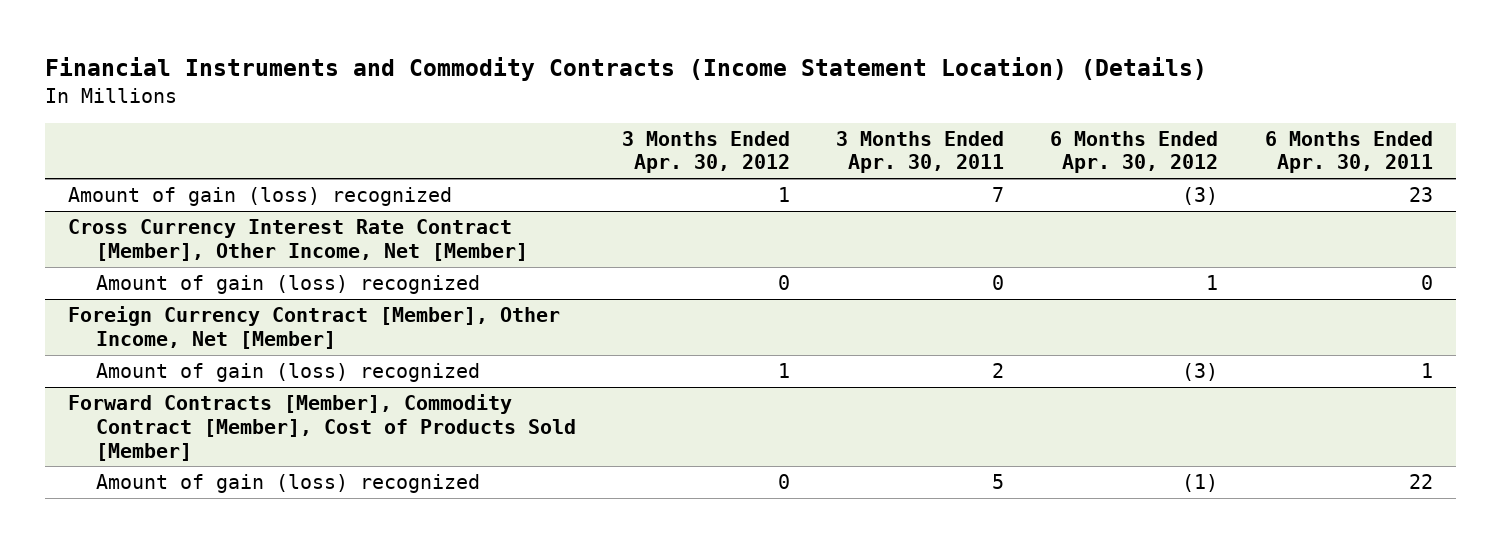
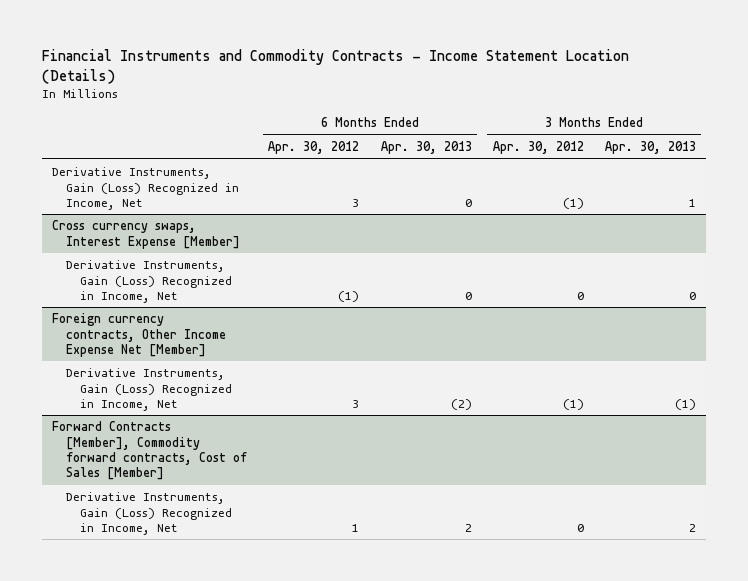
- Financial Instruments and Commodity Contracts (Income Statement Location) (Details)
+ Financial Instruments and Commodity Contracts - Income Statement Location (Details)
- | 3 Months Ended Apr. 30, 2012 | 3 Months Ended Apr. 30, 2011 | 6 Months Ended Apr. 30, 2012 | 6 Months Ended Apr. 30, 2011
+ | 6 Months Ended Apr. 30, 2012 | 6 Months Ended Apr. 30, 2013 | 3 Months Ended Apr. 30, 2012 | 3 Months Ended Apr. 30, 2013
- Amount of gain (loss) recognized | 1 | 7 | (3) | 23
- Cross Currency Interest Rate Contract [Member], Other Income, Net [Member]
- Amount of gain (loss) recognized | 0 | 0 | 1 | 0
- Foreign Currency Contract [Member], Other Income, Net [Member]
- Amount of gain (loss) recognized | 1 | 2 | (3) | 1
- Forward Contracts [Member], Commodity Contract [Member], Cost of Products Sold [Member]
- Amount of gain (loss) recognized | 0 | 5 | (1) | 22
+ Derivative Instruments, Gain (Loss) Recognized in Income, Net | 3 | 0 | (1) | 1
+ Cross currency swaps, Interest Expense [Member]
+ Derivative Instruments, Gain (Loss) Recognized in Income, Net | (1) | 0 | 0 | 0
+ Foreign currency contracts, Other Income Expense Net [Member]
+ Derivative Instruments, Gain (Loss) Recognized in Income, Net | 3 | (2) | (1) | (1)
+ Forward Contracts [Member], Commodity forward contracts, Cost of Sales [Member]
+ Derivative Instruments, Gain (Loss) Recognized in Income, Net | 1 | 2 | 0 | 2

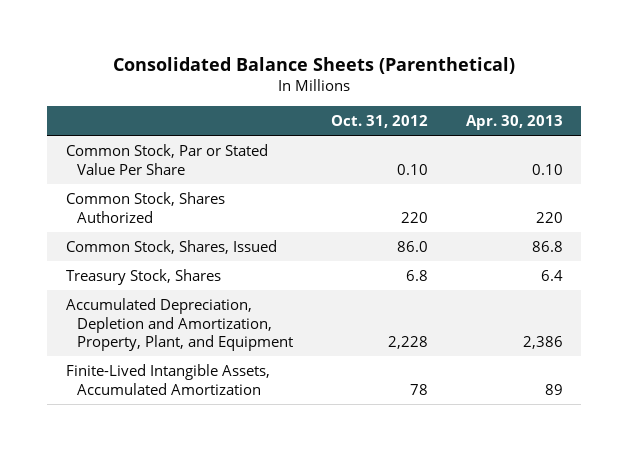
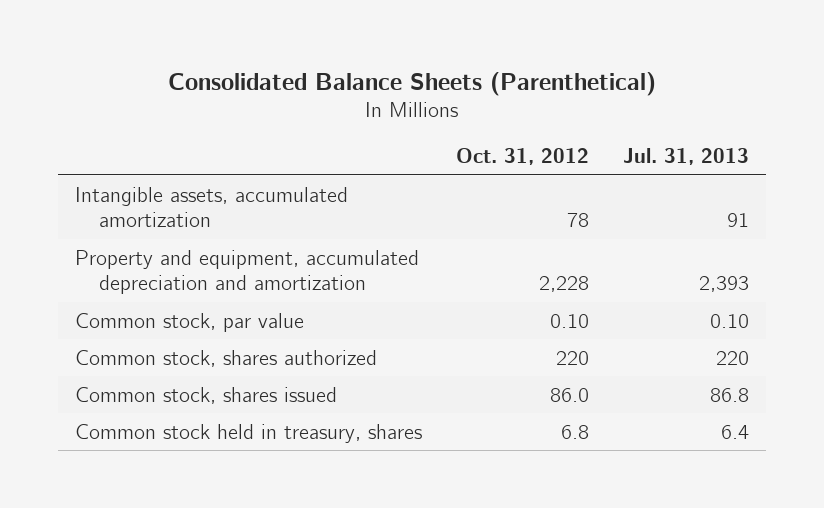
- | Oct. 31, 2012 | Apr. 30, 2013
+ | Oct. 31, 2012 | Jul. 31, 2013
- Common Stock, Par or Stated Value Per Share | 0.10 | 0.10
- Common Stock, Shares Authorized | 220 | 220
- Common Stock, Shares, Issued | 86.0 | 86.8
- Treasury Stock, Shares | 6.8 | 6.4
- Accumulated Depreciation, Depletion and Amortization, Property, Plant, and Equipment | 2,228 | 2,386
- Finite-Lived Intangible Assets, Accumulated Amortization | 78 | 89
+ Intangible assets, accumulated amortization | 78 | 91
+ Property and equipment, accumulated depreciation and amortization | 2,228 | 2,393
+ Common stock, par value | 0.10 | 0.10
+ Common stock, shares authorized | 220 | 220
+ Common stock, shares issued | 86.0 | 86.8
+ Common stock held in treasury, shares | 6.8 | 6.4

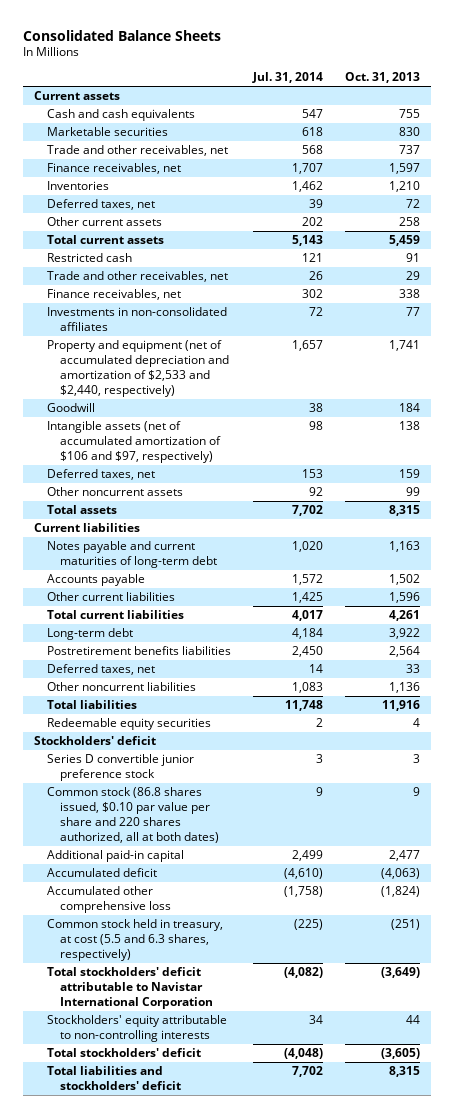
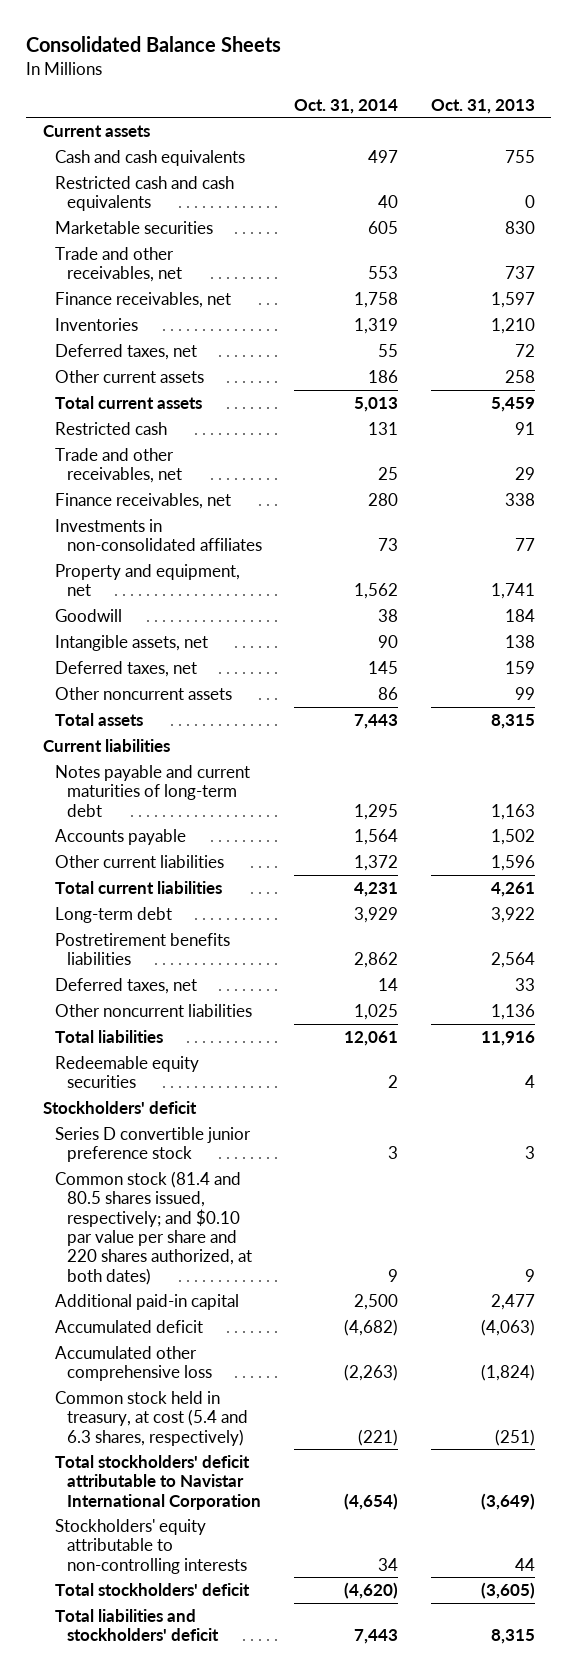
- | Jul. 31, 2014 | Oct. 31, 2013
+ | Oct. 31, 2014 | Oct. 31, 2013
+ Restricted cash and cash equivalents | 40 | 0
- Property and equipment (net of accumulated depreciation and amortization of $2,533 and $2,440, respectively) | 1,657 | 1,741
+ Property and equipment, net | 1,562 | 1,741
- Intangible assets (net of accumulated amortization of $106 and $97, respectively) | 98 | 138
+ Intangible assets, net | 90 | 138
- Common stock (86.8 shares issued, $0.10 par value per share and 220 shares authorized, all at both dates) | 9 | 9
+ Common stock (81.4 and 80.5 shares issued, respectively; and $0.10 par value per share and 220 shares authorized, at both dates) | 9 | 9
- Common stock held in treasury, at cost (5.5 and 6.3 shares, respectively) | (225) | (251)
+ Common stock held in treasury, at cost (5.4 and 6.3 shares, respectively) | (221) | (251)

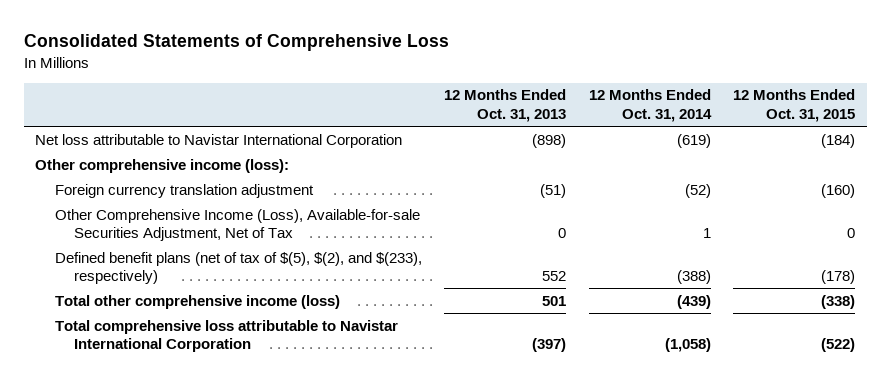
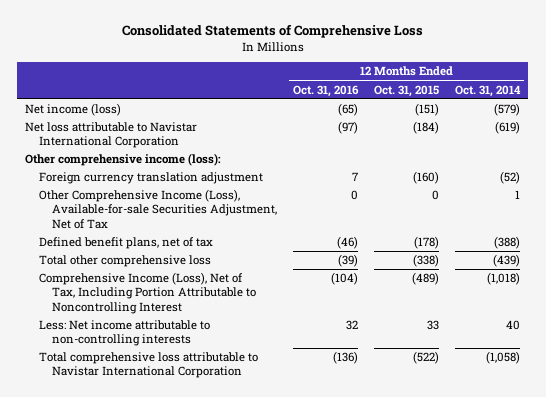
- | 12 Months Ended Oct. 31, 2013 | 12 Months Ended Oct. 31, 2014 | 12 Months Ended Oct. 31, 2015
+ | 12 Months Ended Oct. 31, 2016 | 12 Months Ended Oct. 31, 2015 | 12 Months Ended Oct. 31, 2014
+ Net income (loss) | (65) | (151) | (579)
- Defined benefit plans (net of tax of $(5), $(2), and $(233), respectively) | 552 | (388) | (178)
- Total other comprehensive income (loss) | 501 | (439) | (338)
+ Defined benefit plans, net of tax | (46) | (178) | (388)
+ Total other comprehensive loss | (39) | (338) | (439)
+ Comprehensive Income (Loss), Net of Tax, Including Portion Attributable to Noncontrolling Interest | (104) | (489) | (1,018)
+ Less: Net income attributable to non-controlling interests | 32 | 33 | 40

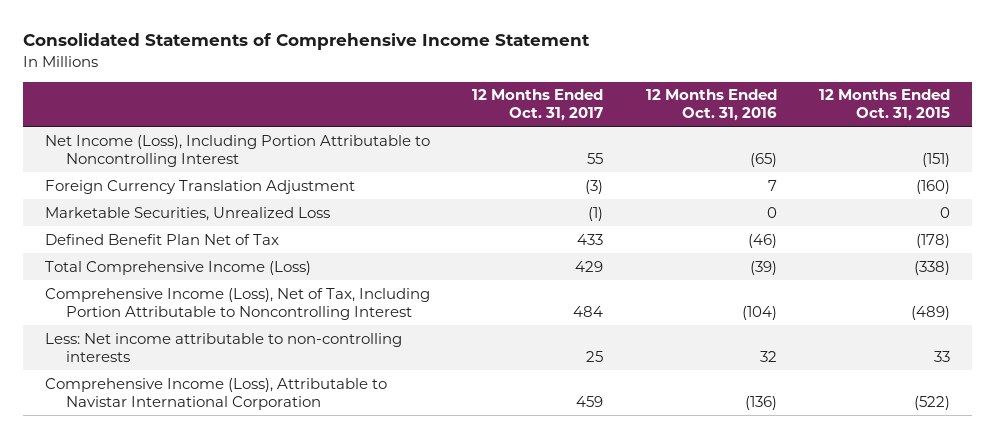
- Consolidated Statements of Comprehensive Loss
+ Consolidated Statements of Comprehensive Income Statement
- | 12 Months Ended Oct. 31, 2016 | 12 Months Ended Oct. 31, 2015 | 12 Months Ended Oct. 31, 2014
+ | 12 Months Ended Oct. 31, 2017 | 12 Months Ended Oct. 31, 2016 | 12 Months Ended Oct. 31, 2015
- Net income (loss) | (65) | (151) | (579)
- Net loss attributable to Navistar International Corporation | (97) | (184) | (619)
- Other comprehensive income (loss):
- Foreign currency translation adjustment | 7 | (160) | (52)
- Other Comprehensive Income (Loss), Available-for-sale Securities Adjustment, Net of Tax | 0 | 0 | 1
- Defined benefit plans, net of tax | (46) | (178) | (388)
- Total other comprehensive loss | (39) | (338) | (439)
+ Net Income (Loss), Including Portion Attributable to Noncontrolling Interest | 55 | (65) | (151)
+ Foreign Currency Translation Adjustment | (3) | 7 | (160)
+ Marketable Securities, Unrealized Loss | (1) | 0 | 0
+ Defined Benefit Plan Net of Tax | 433 | (46) | (178)
+ Total Comprehensive Income (Loss) | 429 | (39) | (338)
- Total comprehensive loss attributable to Navistar International Corporation | (136) | (522) | (1,058)
+ Comprehensive Income (Loss), Attributable to Navistar International Corporation | 459 | (136) | (522)

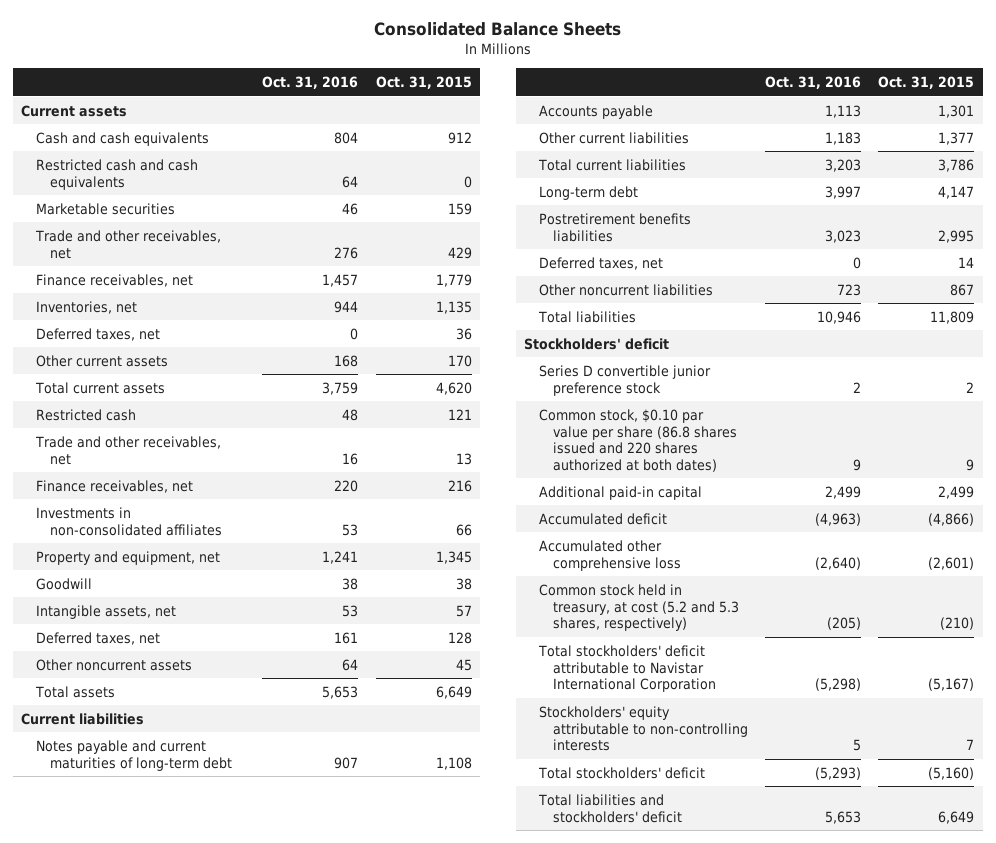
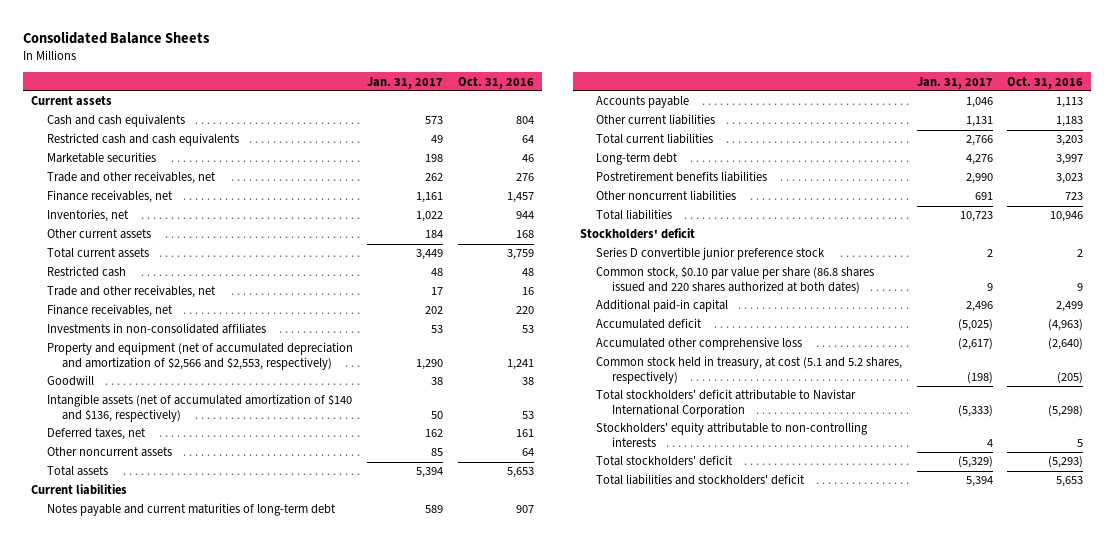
- | Oct. 31, 2016 | Oct. 31, 2015
+ | Jan. 31, 2017 | Oct. 31, 2016
- Deferred taxes, net | 0 | 36
- Property and equipment, net | 1,241 | 1,345
+ Property and equipment (net of accumulated depreciation and amortization of $2,566 and $2,553, respectively) | 1,290 | 1,241
- Intangible assets, net | 53 | 57
+ Intangible assets (net of accumulated amortization of $140 and $136, respectively) | 50 | 53
- Deferred taxes, net | 0 | 14
- Common stock held in treasury, at cost (5.2 and 5.3 shares, respectively) | (205) | (210)
+ Common stock held in treasury, at cost (5.1 and 5.2 shares, respectively) | (198) | (205)

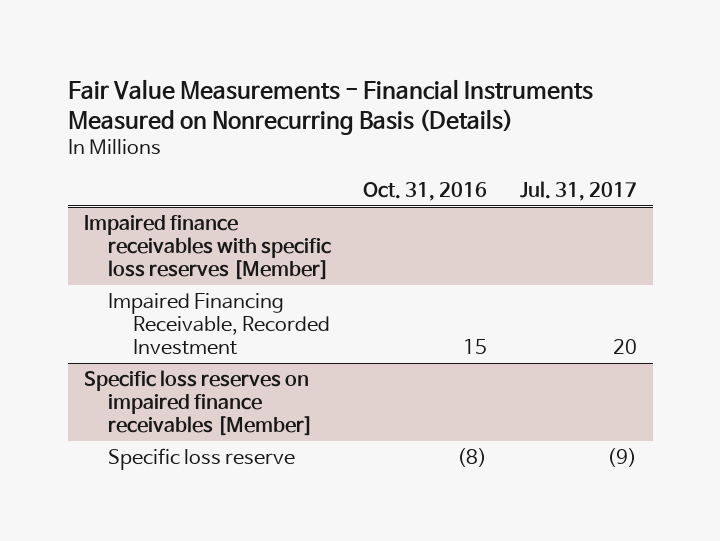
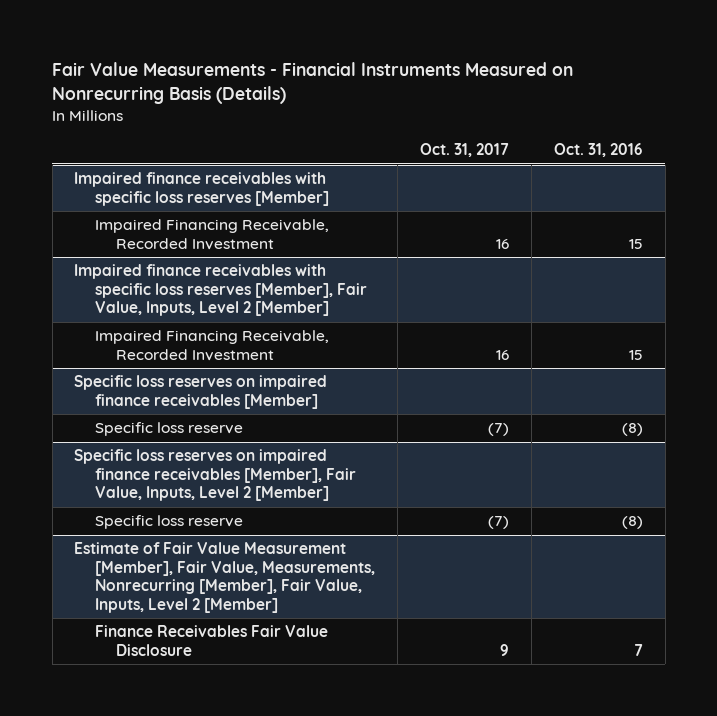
- | Oct. 31, 2016 | Jul. 31, 2017
+ | Oct. 31, 2017 | Oct. 31, 2016
+ Impaired finance receivables with specific loss reserves [Member], Fair Value, Inputs, Level 2 [Member]
+ Impaired Financing Receivable, Recorded Investment | 16 | 15
+ Specific loss reserves on impaired finance receivables [Member], Fair Value, Inputs, Level 2 [Member]
+ Specific loss reserve | (7) | (8)
+ Estimate of Fair Value Measurement [Member], Fair Value, Measurements, Nonrecurring [Member], Fair Value, Inputs, Level 2 [Member]
+ Finance Receivables Fair Value Disclosure | 9 | 7

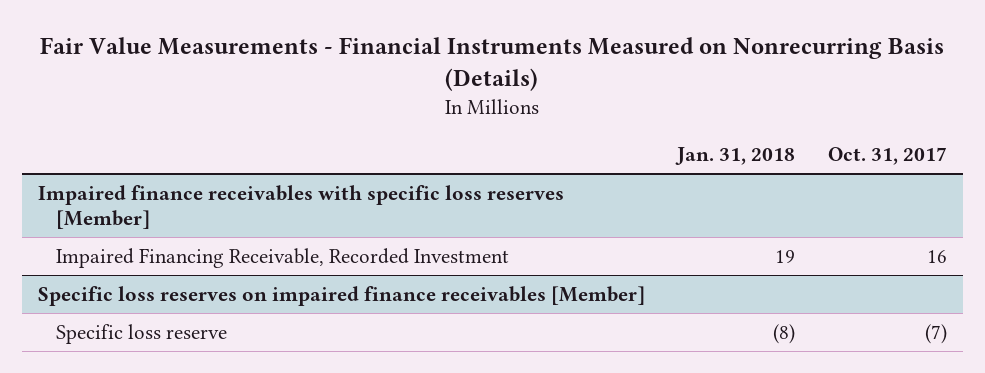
- | Oct. 31, 2017 | Oct. 31, 2016
+ | Jan. 31, 2018 | Oct. 31, 2017
- Impaired finance receivables with specific loss reserves [Member], Fair Value, Inputs, Level 2 [Member]
- Impaired Financing Receivable, Recorded Investment | 16 | 15
- Specific loss reserves on impaired finance receivables [Member], Fair Value, Inputs, Level 2 [Member]
- Specific loss reserve | (7) | (8)
- Estimate of Fair Value Measurement [Member], Fair Value, Measurements, Nonrecurring [Member], Fair Value, Inputs, Level 2 [Member]
- Finance Receivables Fair Value Disclosure | 9 | 7

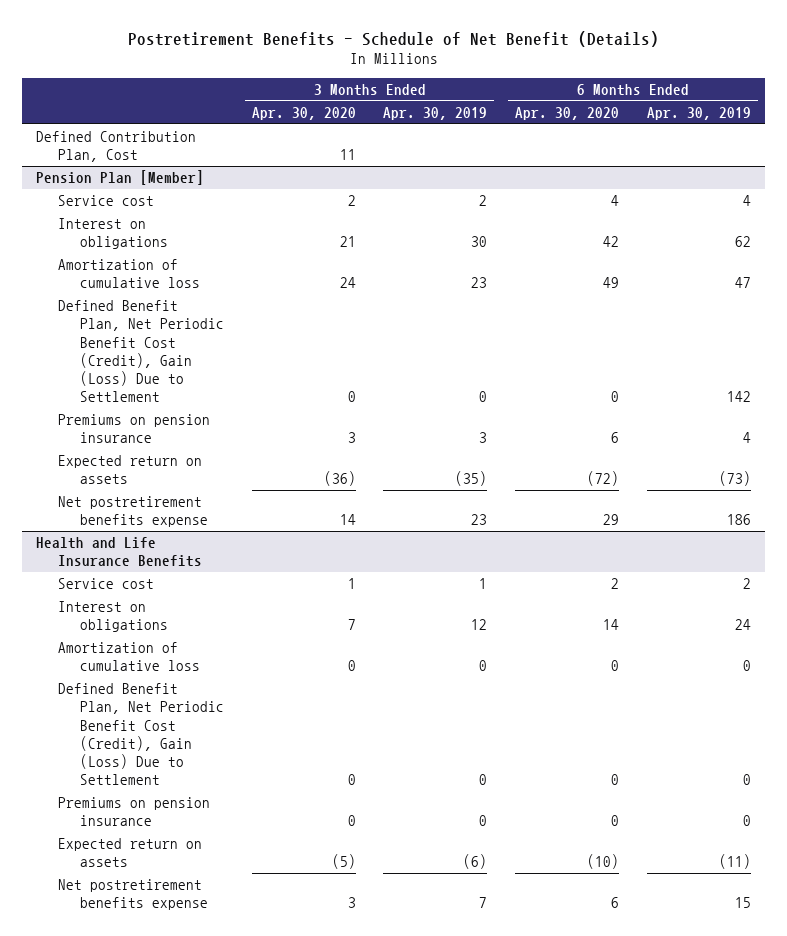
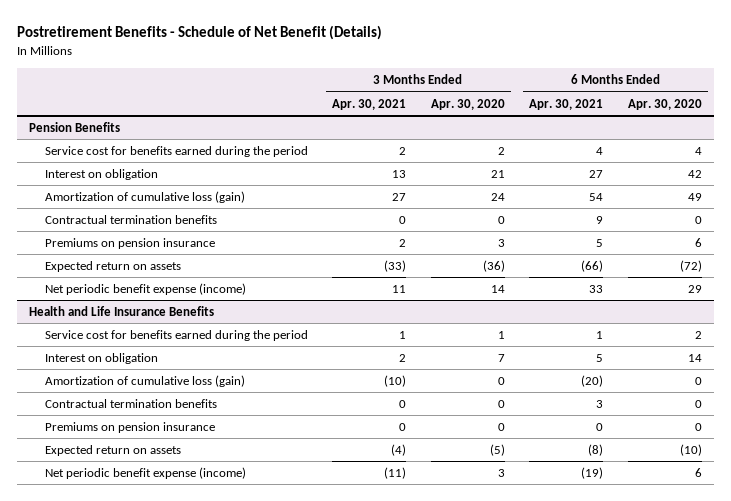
- | 3 Months Ended Apr. 30, 2020 | 3 Months Ended Apr. 30, 2019 | 6 Months Ended Apr. 30, 2020 | 6 Months Ended Apr. 30, 2019
+ | 3 Months Ended Apr. 30, 2021 | 3 Months Ended Apr. 30, 2020 | 6 Months Ended Apr. 30, 2021 | 6 Months Ended Apr. 30, 2020
- Defined Contribution Plan, Cost | 11 | | |
- Pension Plan [Member]
- Service cost | 2 | 2 | 4 | 4
- Interest on obligations | 21 | 30 | 42 | 62
- Amortization of cumulative loss | 24 | 23 | 49 | 47
- Defined Benefit Plan, Net Periodic Benefit Cost (Credit), Gain (Loss) Due to Settlement | 0 | 0 | 0 | 142
+ Pension Benefits
+ Service cost for benefits earned during the period | 2 | 2 | 4 | 4
+ Interest on obligation | 13 | 21 | 27 | 42
+ Amortization of cumulative loss (gain) | 27 | 24 | 54 | 49
+ Contractual termination benefits | 0 | 0 | 9 | 0
- Net postretirement benefits expense | 14 | 23 | 29 | 186
+ Net periodic benefit expense (income) | 11 | 14 | 33 | 29
@ Health and Life Insurance Benefits
- Service cost | 1 | 1 | 2 | 2
- Interest on obligations | 7 | 12 | 14 | 24
- Amortization of cumulative loss | 0 | 0 | 0 | 0
- Defined Benefit Plan, Net Periodic Benefit Cost (Credit), Gain (Loss) Due to Settlement | 0 | 0 | 0 | 0
+ Service cost for benefits earned during the period | 1 | 1 | 1 | 2
+ Interest on obligation | 2 | 7 | 5 | 14
+ Amortization of cumulative loss (gain) | (10) | 0 | (20) | 0
+ Contractual termination benefits | 0 | 0 | 3 | 0
- Net postretirement benefits expense | 3 | 7 | 6 | 15
+ Net periodic benefit expense (income) | (11) | 3 | (19) | 6

